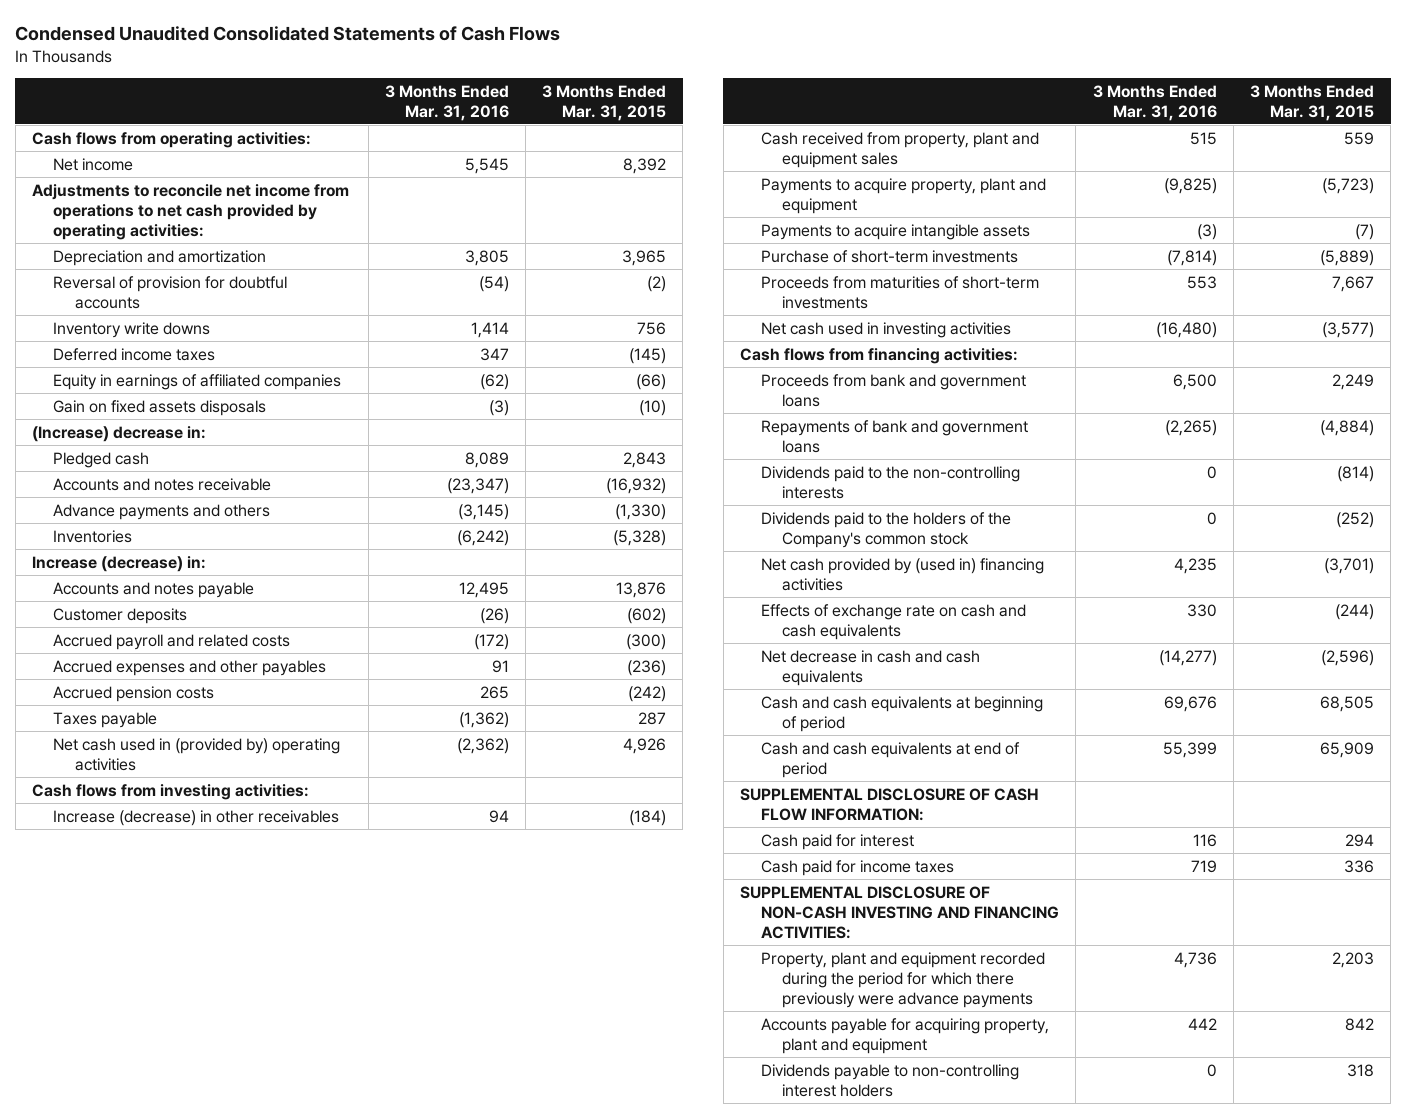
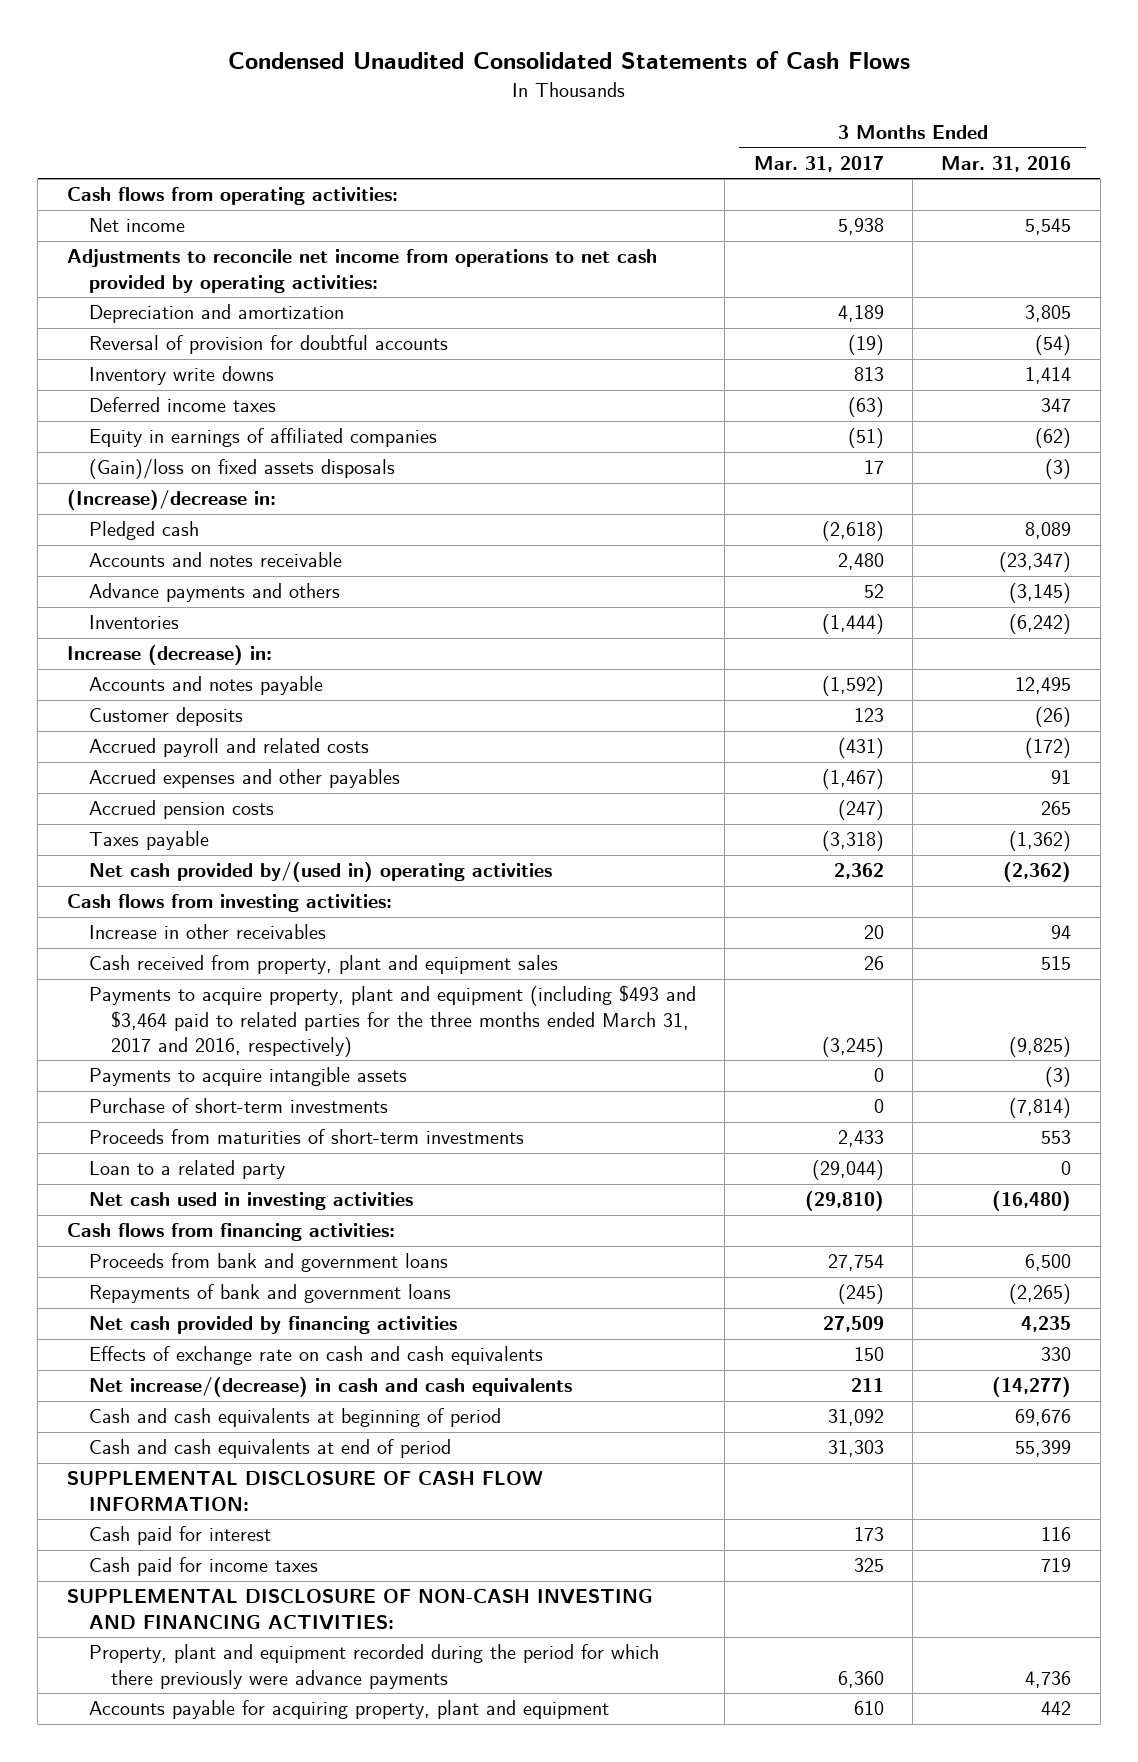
- | 3 Months Ended Mar. 31, 2016 | 3 Months Ended Mar. 31, 2015
+ | 3 Months Ended Mar. 31, 2017 | 3 Months Ended Mar. 31, 2016
- Gain on fixed assets disposals | (3) | (10)
- (Increase) decrease in:
+ (Gain)/loss on fixed assets disposals | 17 | (3)
+ (Increase)/decrease in:
- Net cash used in (provided by) operating activities | (2,362) | 4,926
+ Net cash provided by/(used in) operating activities | 2,362 | (2,362)
- Increase (decrease) in other receivables | 94 | (184)
+ Increase in other receivables | 20 | 94
- Payments to acquire property, plant and equipment | (9,825) | (5,723)
+ Payments to acquire property, plant and equipment (including $493 and $3,464 paid to related parties for the three months ended March 31, 2017 and 2016, respectively) | (3,245) | (9,825)
+ Loan to a related party | (29,044) | 0
- Dividends paid to the non-controlling interests | 0 | (814)
- Dividends paid to the holders of the Company's common stock | 0 | (252)
- Net cash provided by (used in) financing activities | 4,235 | (3,701)
+ Net cash provided by financing activities | 27,509 | 4,235
- Net decrease in cash and cash equivalents | (14,277) | (2,596)
+ Net increase/(decrease) in cash and cash equivalents | 211 | (14,277)
- Dividends payable to non-controlling interest holders | 0 | 318

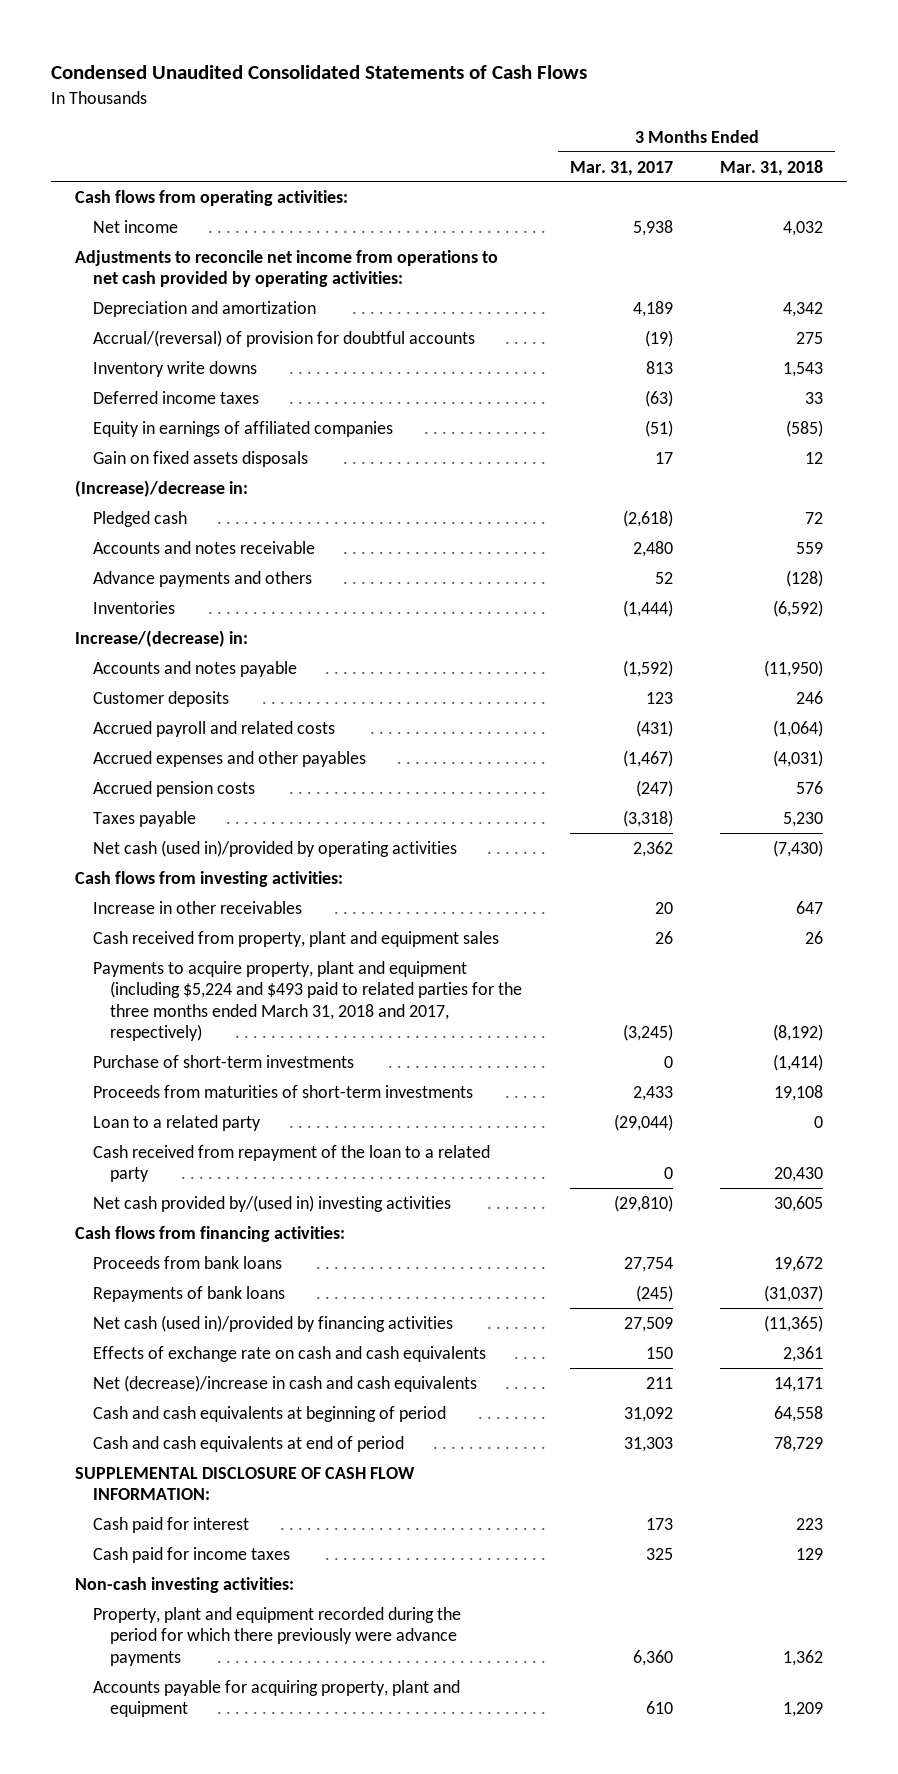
- | 3 Months Ended Mar. 31, 2017 | 3 Months Ended Mar. 31, 2016
+ | 3 Months Ended Mar. 31, 2017 | 3 Months Ended Mar. 31, 2018
- Reversal of provision for doubtful accounts | (19) | (54)
+ Accrual/(reversal) of provision for doubtful accounts | (19) | 275
- (Gain)/loss on fixed assets disposals | 17 | (3)
+ Gain on fixed assets disposals | 17 | 12
- Increase (decrease) in:
+ Increase/(decrease) in:
- Net cash provided by/(used in) operating activities | 2,362 | (2,362)
+ Net cash (used in)/provided by operating activities | 2,362 | (7,430)
- Payments to acquire property, plant and equipment (including $493 and $3,464 paid to related parties for the three months ended March 31, 2017 and 2016, respectively) | (3,245) | (9,825)
- Payments to acquire intangible assets | 0 | (3)
+ Payments to acquire property, plant and equipment (including $5,224 and $493 paid to related parties for the three months ended March 31, 2018 and 2017, respectively) | (3,245) | (8,192)
- Net cash used in investing activities | (29,810) | (16,480)
+ Cash received from repayment of the loan to a related party | 0 | 20,430
+ Net cash provided by/(used in) investing activities | (29,810) | 30,605
- Proceeds from bank and government loans | 27,754 | 6,500
- Repayments of bank and government loans | (245) | (2,265)
- Net cash provided by financing activities | 27,509 | 4,235
+ Proceeds from bank loans | 27,754 | 19,672
+ Repayments of bank loans | (245) | (31,037)
+ Net cash (used in)/provided by financing activities | 27,509 | (11,365)
- Net increase/(decrease) in cash and cash equivalents | 211 | (14,277)
+ Net (decrease)/increase in cash and cash equivalents | 211 | 14,171
- SUPPLEMENTAL DISCLOSURE OF NON-CASH INVESTING AND FINANCING ACTIVITIES:
+ Non-cash investing activities:

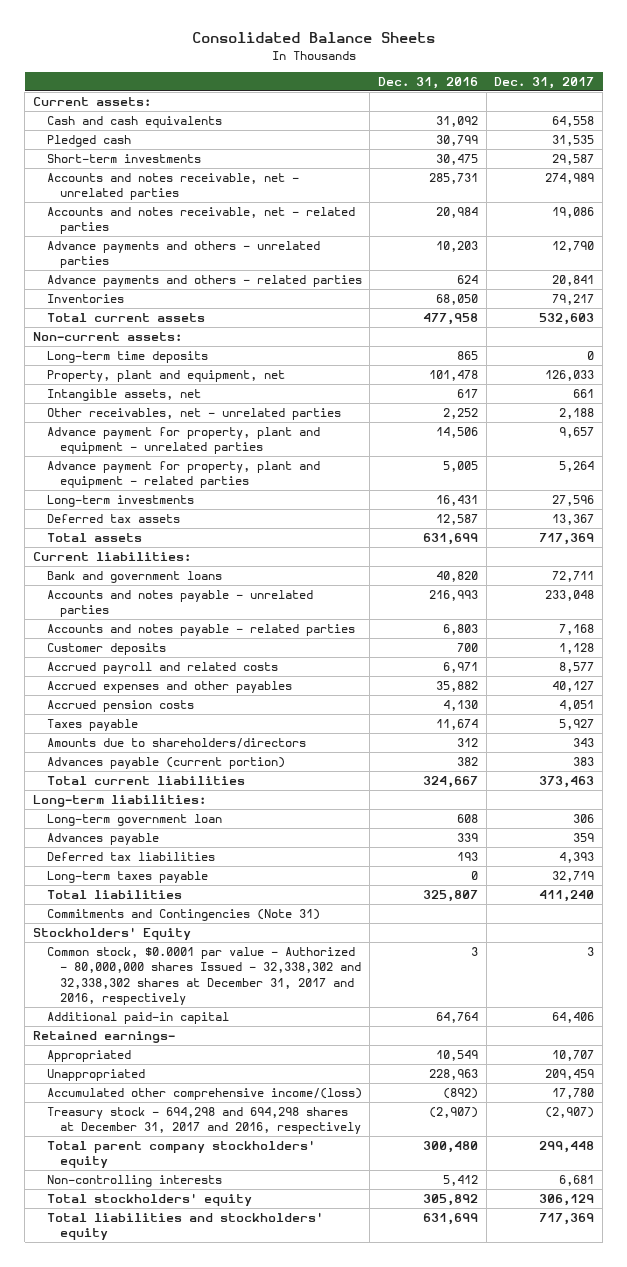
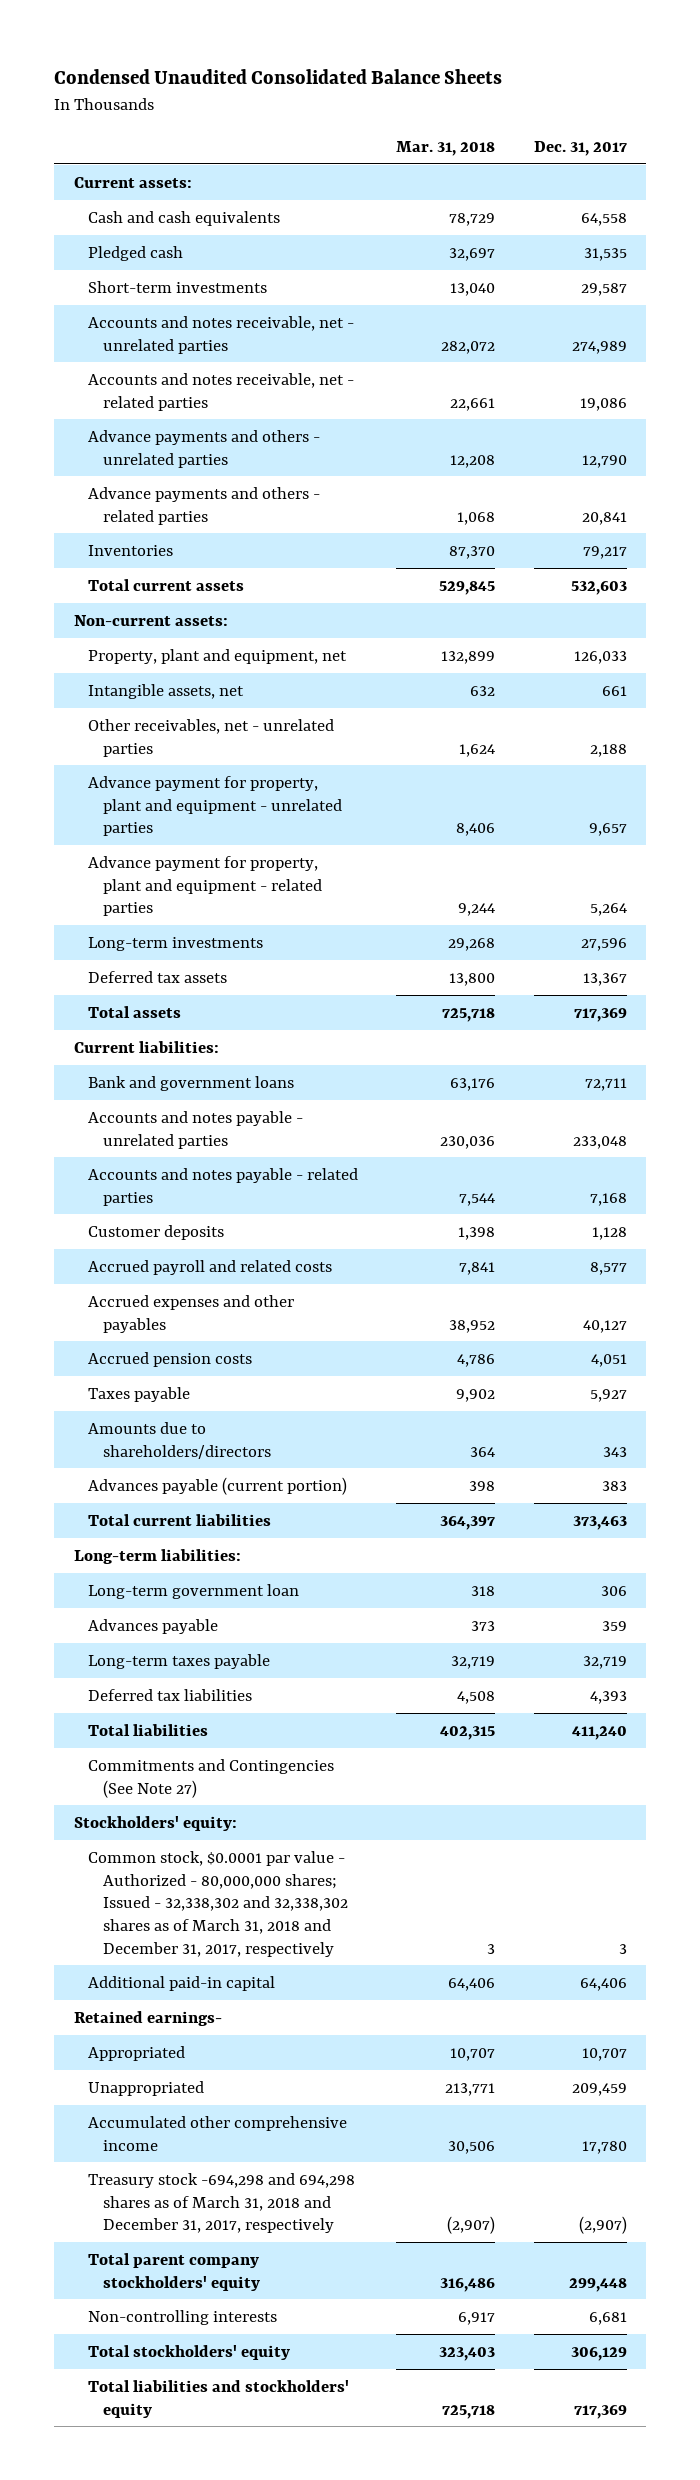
- Consolidated Balance Sheets
+ Condensed Unaudited Consolidated Balance Sheets
- | Dec. 31, 2016 | Dec. 31, 2017
+ | Mar. 31, 2018 | Dec. 31, 2017
- Long-term time deposits | 865 | 0
moved down: Deferred tax liabilities | 4,508 | 4,393
- Commitments and Contingencies (Note 31)
- Stockholders' Equity
- Common stock, $0.0001 par value - Authorized - 80,000,000 shares Issued - 32,338,302 and 32,338,302 shares at December 31, 2017 and 2016, respectively | 3 | 3
+ Commitments and Contingencies (See Note 27)
+ Stockholders' equity:
+ Common stock, $0.0001 par value - Authorized - 80,000,000 shares; Issued - 32,338,302 and 32,338,302 shares as of March 31, 2018 and December 31, 2017, respectively | 3 | 3
- Accumulated other comprehensive income/(loss) | (892) | 17,780
- Treasury stock - 694,298 and 694,298 shares at December 31, 2017 and 2016, respectively | (2,907) | (2,907)
+ Accumulated other comprehensive income | 30,506 | 17,780
+ Treasury stock -694,298 and 694,298 shares as of March 31, 2018 and December 31, 2017, respectively | (2,907) | (2,907)

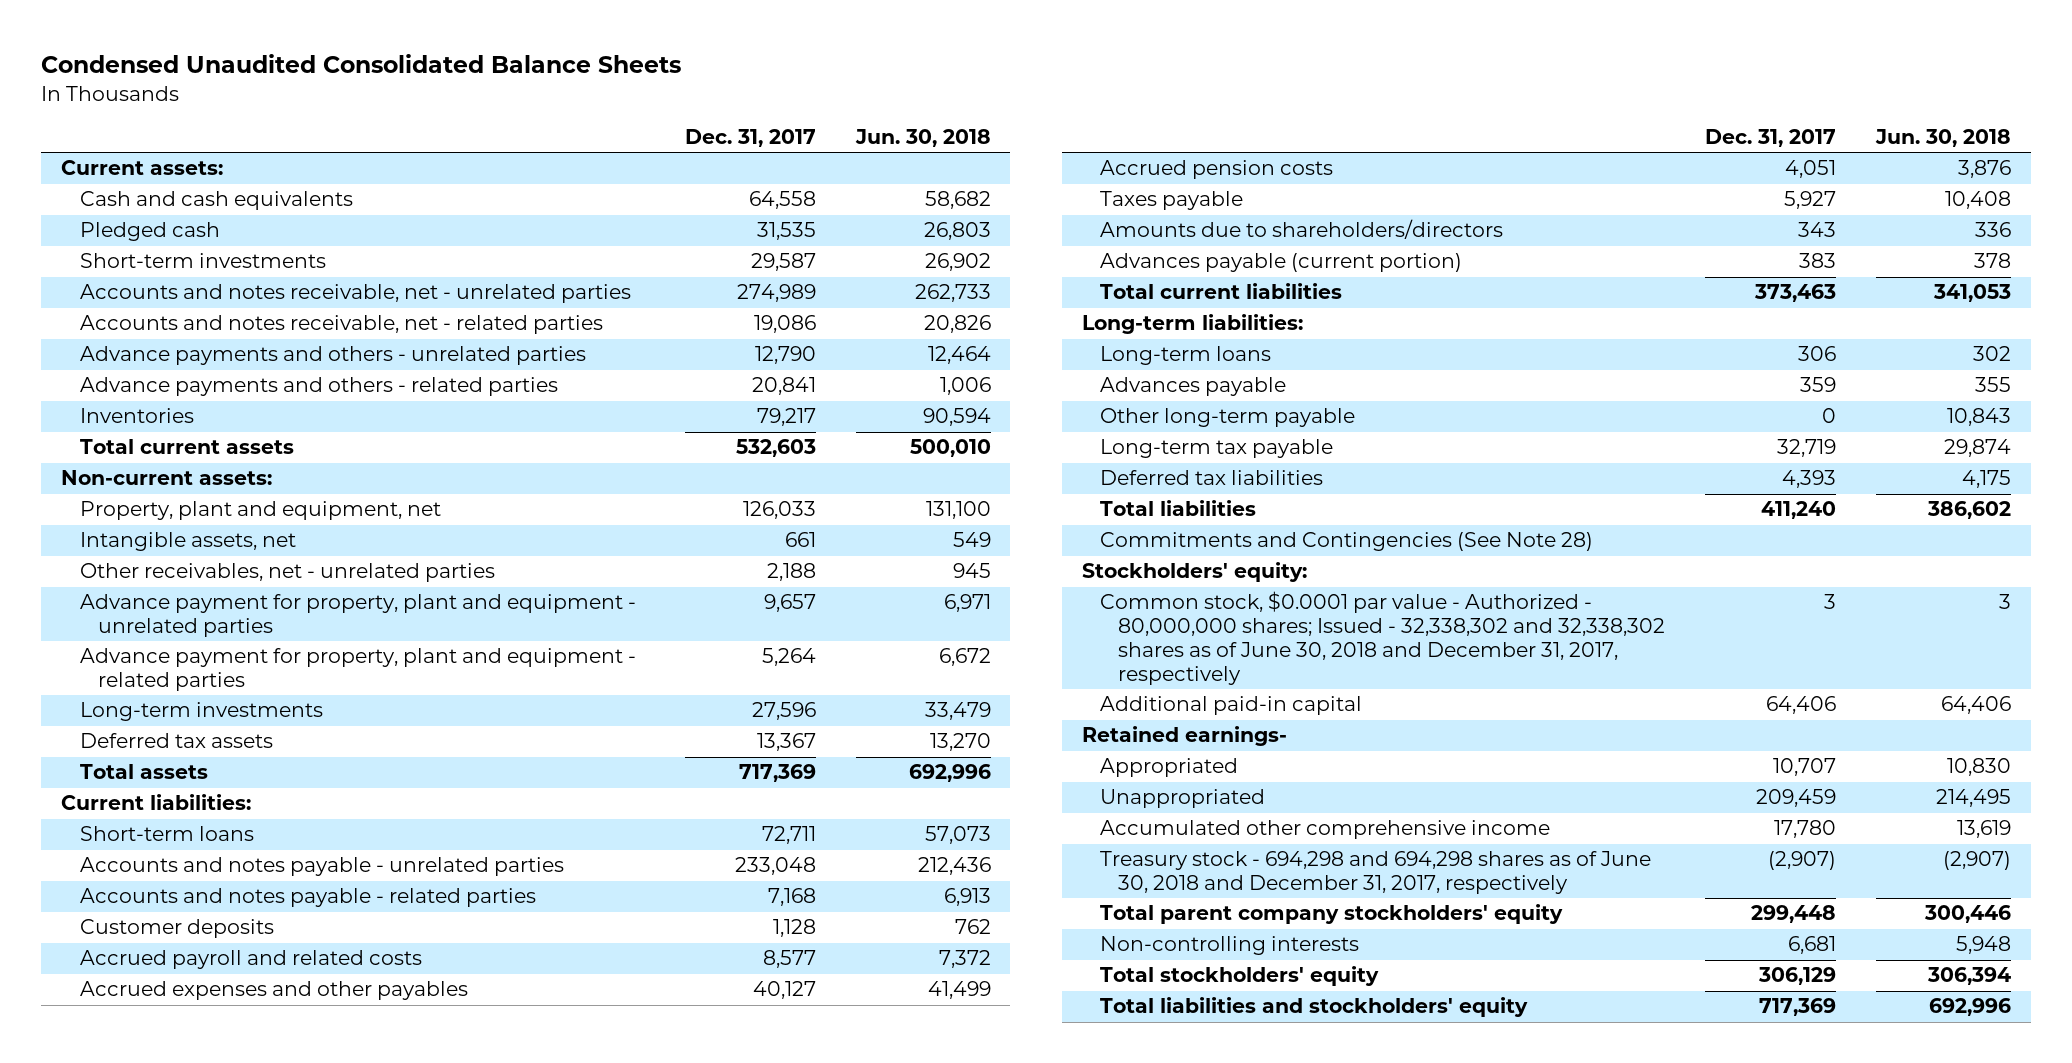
- | Mar. 31, 2018 | Dec. 31, 2017
+ | Dec. 31, 2017 | Jun. 30, 2018
- Bank and government loans | 63,176 | 72,711
+ Short-term loans | 72,711 | 57,073
- Long-term government loan | 318 | 306
+ Long-term loans | 306 | 302
- Long-term taxes payable | 32,719 | 32,719
+ Other long-term payable | 0 | 10,843
+ Long-term tax payable | 32,719 | 29,874
- Commitments and Contingencies (See Note 27)
+ Commitments and Contingencies (See Note 28)
- Common stock, $0.0001 par value - Authorized - 80,000,000 shares; Issued - 32,338,302 and 32,338,302 shares as of March 31, 2018 and December 31, 2017, respectively | 3 | 3
+ Common stock, $0.0001 par value - Authorized - 80,000,000 shares; Issued - 32,338,302 and 32,338,302 shares as of June 30, 2018 and December 31, 2017, respectively | 3 | 3
- Treasury stock -694,298 and 694,298 shares as of March 31, 2018 and December 31, 2017, respectively | (2,907) | (2,907)
+ Treasury stock - 694,298 and 694,298 shares as of June 30, 2018 and December 31, 2017, respectively | (2,907) | (2,907)

